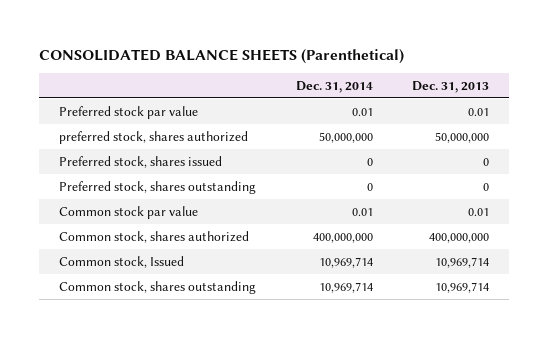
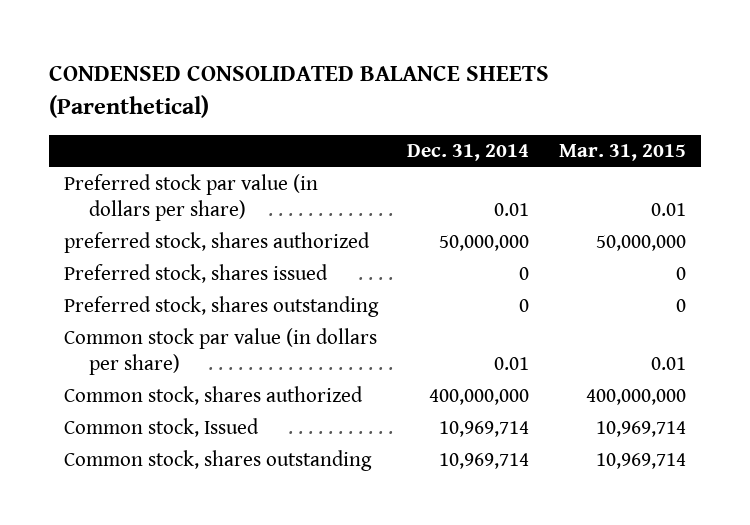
- CONSOLIDATED BALANCE SHEETS (Parenthetical)
+ CONDENSED CONSOLIDATED BALANCE SHEETS (Parenthetical)
- | Dec. 31, 2014 | Dec. 31, 2013
+ | Dec. 31, 2014 | Mar. 31, 2015
- Preferred stock par value | 0.01 | 0.01
+ Preferred stock par value (in dollars per share) | 0.01 | 0.01
- Common stock par value | 0.01 | 0.01
+ Common stock par value (in dollars per share) | 0.01 | 0.01

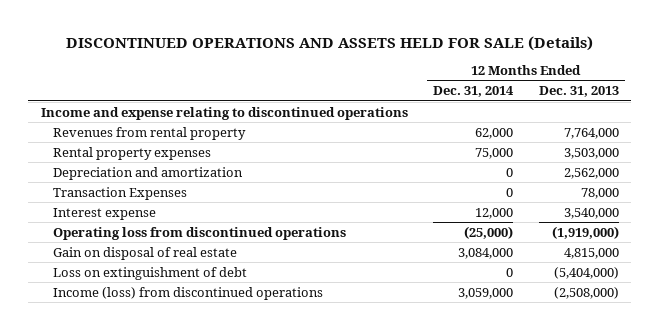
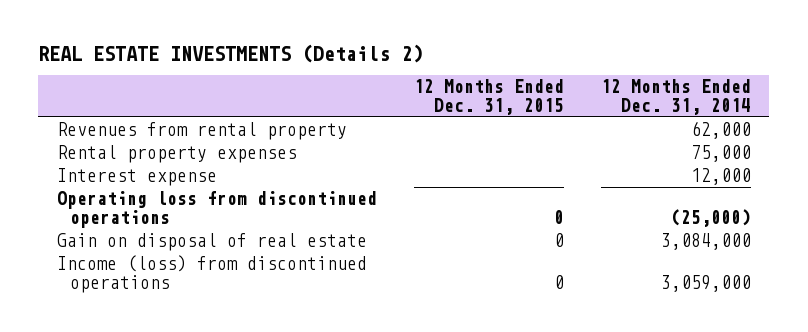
- DISCONTINUED OPERATIONS AND ASSETS HELD FOR SALE (Details)
+ REAL ESTATE INVESTMENTS (Details 2)
- | 12 Months Ended Dec. 31, 2014 | 12 Months Ended Dec. 31, 2013
+ | 12 Months Ended Dec. 31, 2015 | 12 Months Ended Dec. 31, 2014
- Income and expense relating to discontinued operations
- Depreciation and amortization | 0 | 2,562,000
- Transaction Expenses | 0 | 78,000
- Loss on extinguishment of debt | 0 | (5,404,000)

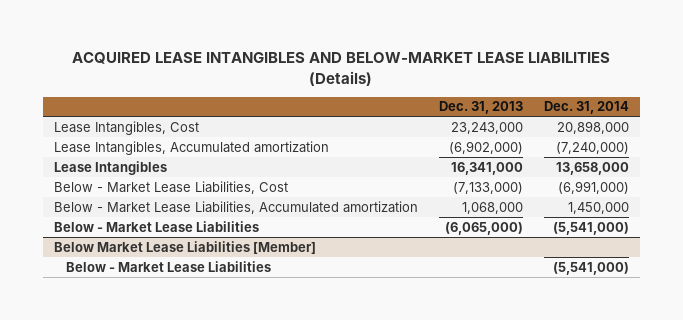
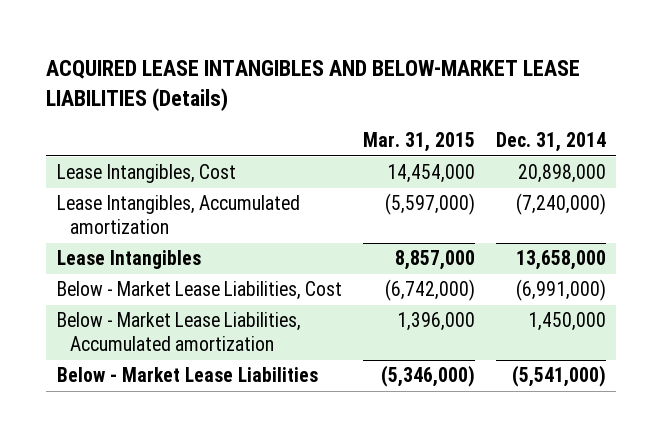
- | Dec. 31, 2013 | Dec. 31, 2014
+ | Mar. 31, 2015 | Dec. 31, 2014
- Below Market Lease Liabilities [Member]
- Below - Market Lease Liabilities | | (5,541,000)

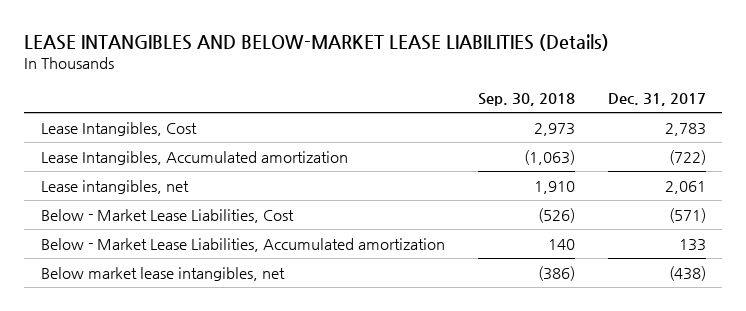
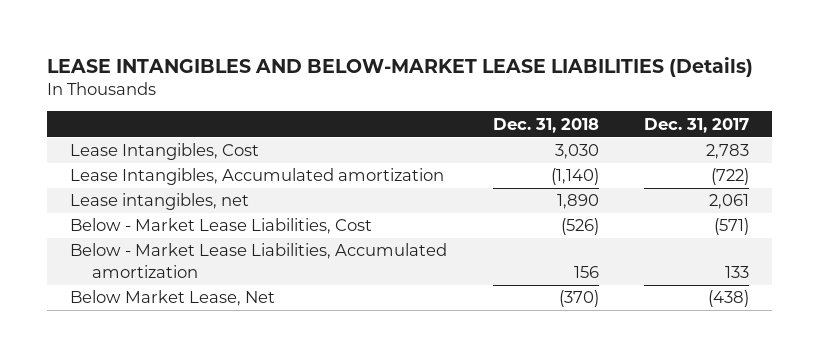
- | Sep. 30, 2018 | Dec. 31, 2017
+ | Dec. 31, 2018 | Dec. 31, 2017
- Below market lease intangibles, net | (386) | (438)
+ Below Market Lease, Net | (370) | (438)

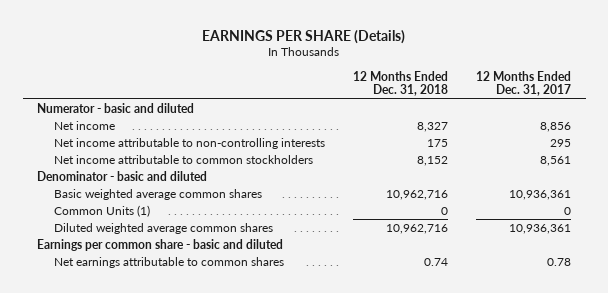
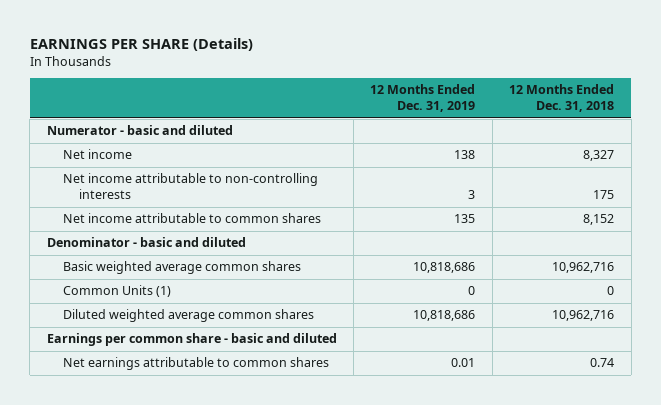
- | 12 Months Ended Dec. 31, 2018 | 12 Months Ended Dec. 31, 2017
+ | 12 Months Ended Dec. 31, 2019 | 12 Months Ended Dec. 31, 2018
- Net income attributable to common stockholders | 8,152 | 8,561
+ Net income attributable to common shares | 135 | 8,152

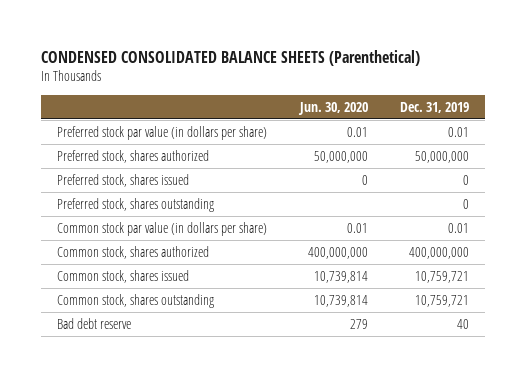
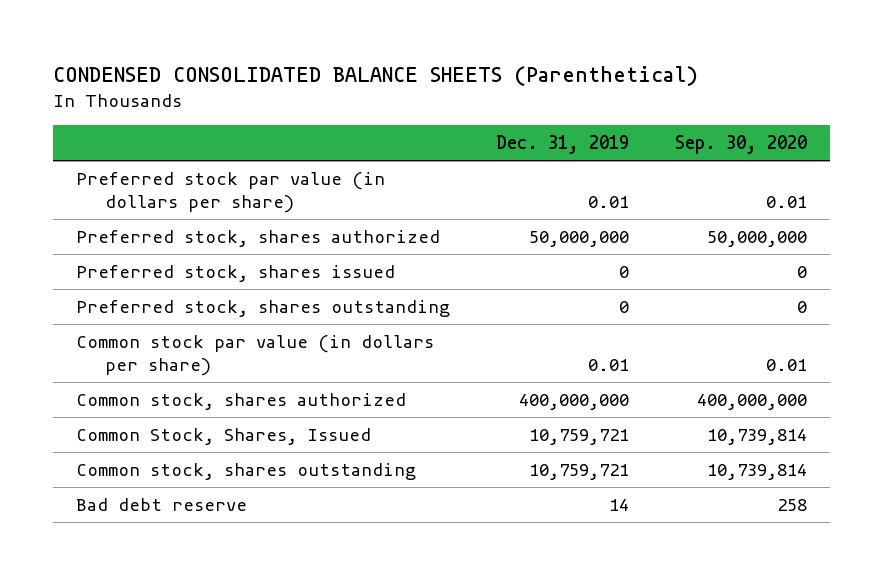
- | Jun. 30, 2020 | Dec. 31, 2019
+ | Dec. 31, 2019 | Sep. 30, 2020
- Common stock, shares issued | 10,739,814 | 10,759,721
+ Common Stock, Shares, Issued | 10,759,721 | 10,739,814
- Bad debt reserve | 279 | 40
+ Bad debt reserve | 14 | 258

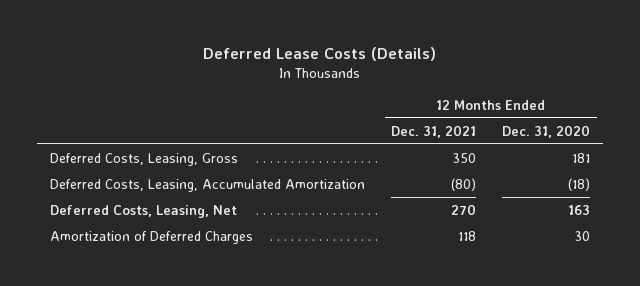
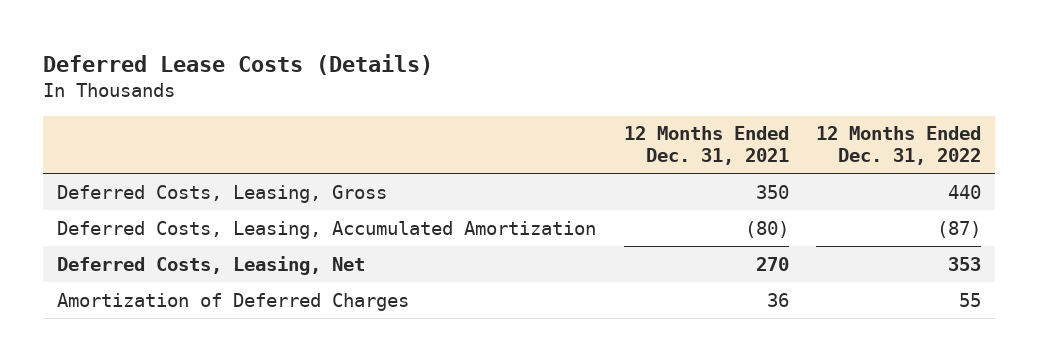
- | 12 Months Ended Dec. 31, 2021 | 12 Months Ended Dec. 31, 2020
+ | 12 Months Ended Dec. 31, 2021 | 12 Months Ended Dec. 31, 2022
- Amortization of Deferred Charges | 118 | 30
+ Amortization of Deferred Charges | 36 | 55

